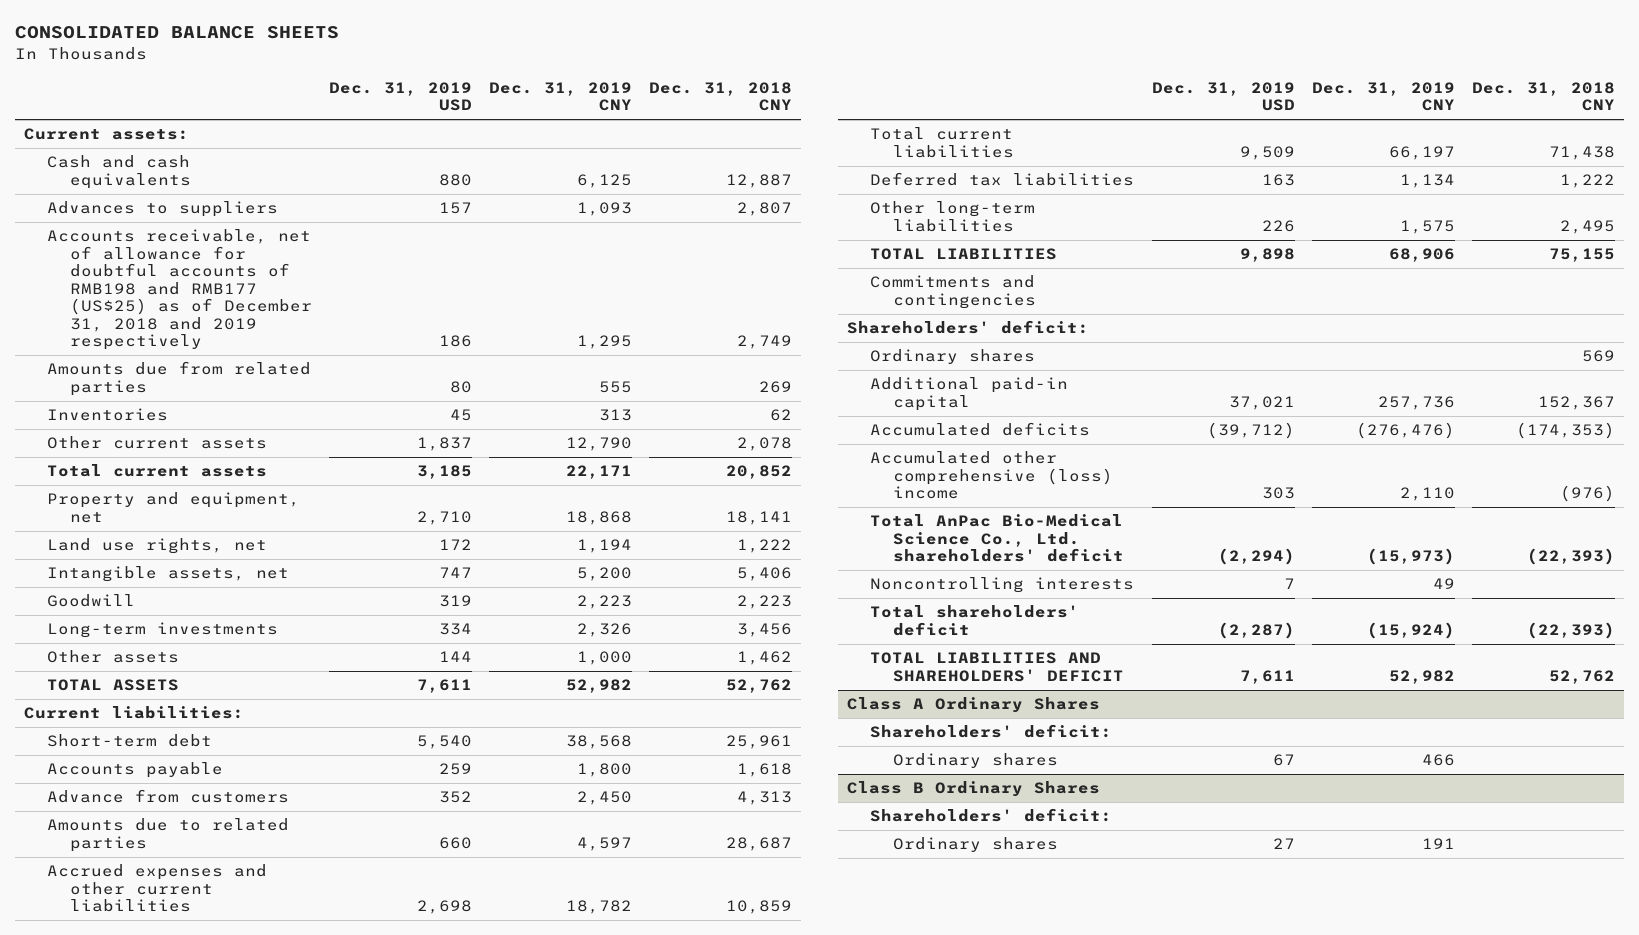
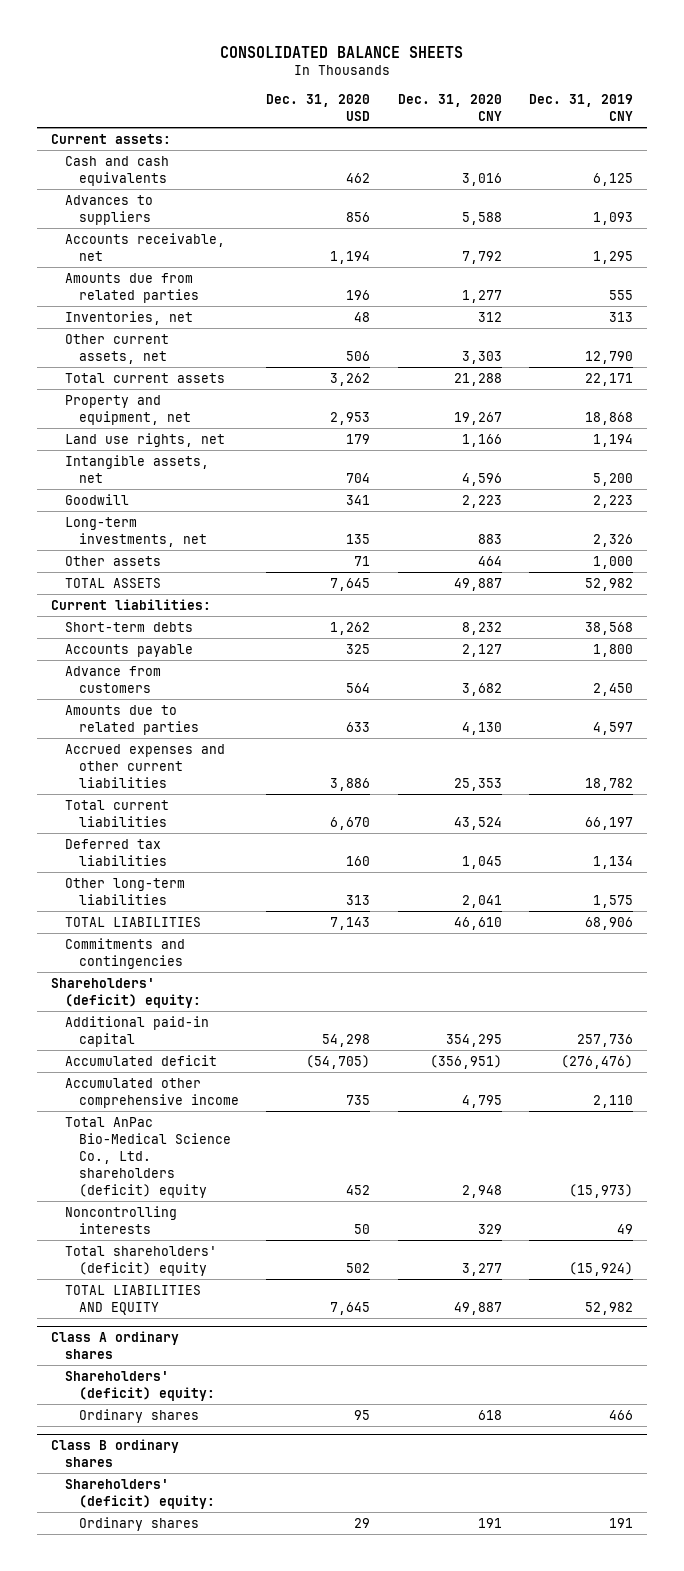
- | Dec. 31, 2019 USD | Dec. 31, 2019 CNY | Dec. 31, 2018 CNY
+ | Dec. 31, 2020 USD | Dec. 31, 2020 CNY | Dec. 31, 2019 CNY
- Accounts receivable, net of allowance for doubtful accounts of RMB198 and RMB177 (US$25) as of December 31, 2018 and 2019 respectively | 186 | 1,295 | 2,749
+ Accounts receivable, net | 1,194 | 7,792 | 1,295
- Inventories | 45 | 313 | 62
- Other current assets | 1,837 | 12,790 | 2,078
+ Inventories, net | 48 | 312 | 313
+ Other current assets, net | 506 | 3,303 | 12,790
- Long-term investments | 334 | 2,326 | 3,456
+ Long-term investments, net | 135 | 883 | 2,326
- Short-term debt | 5,540 | 38,568 | 25,961
+ Short-term debts | 1,262 | 8,232 | 38,568
- Shareholders' deficit:
- Ordinary shares | | | 569
+ Shareholders' (deficit) equity:
- Accumulated deficits | (39,712) | (276,476) | (174,353)
- Accumulated other comprehensive (loss) income | 303 | 2,110 | (976)
- Total AnPac Bio-Medical Science Co., Ltd. shareholders' deficit | (2,294) | (15,973) | (22,393)
+ Accumulated deficit | (54,705) | (356,951) | (276,476)
+ Accumulated other comprehensive income | 735 | 4,795 | 2,110
+ Total AnPac Bio-Medical Science Co., Ltd. shareholders (deficit) equity | 452 | 2,948 | (15,973)
- Total shareholders' deficit | (2,287) | (15,924) | (22,393)
- TOTAL LIABILITIES AND SHAREHOLDERS' DEFICIT | 7,611 | 52,982 | 52,762
- Class A Ordinary Shares
- Shareholders' deficit:
+ Total shareholders' (deficit) equity | 502 | 3,277 | (15,924)
+ TOTAL LIABILITIES AND EQUITY | 7,645 | 49,887 | 52,982
+ Class A ordinary shares
+ Shareholders' (deficit) equity:
- Class B Ordinary Shares
- Shareholders' deficit:
+ Class B ordinary shares
+ Shareholders' (deficit) equity:

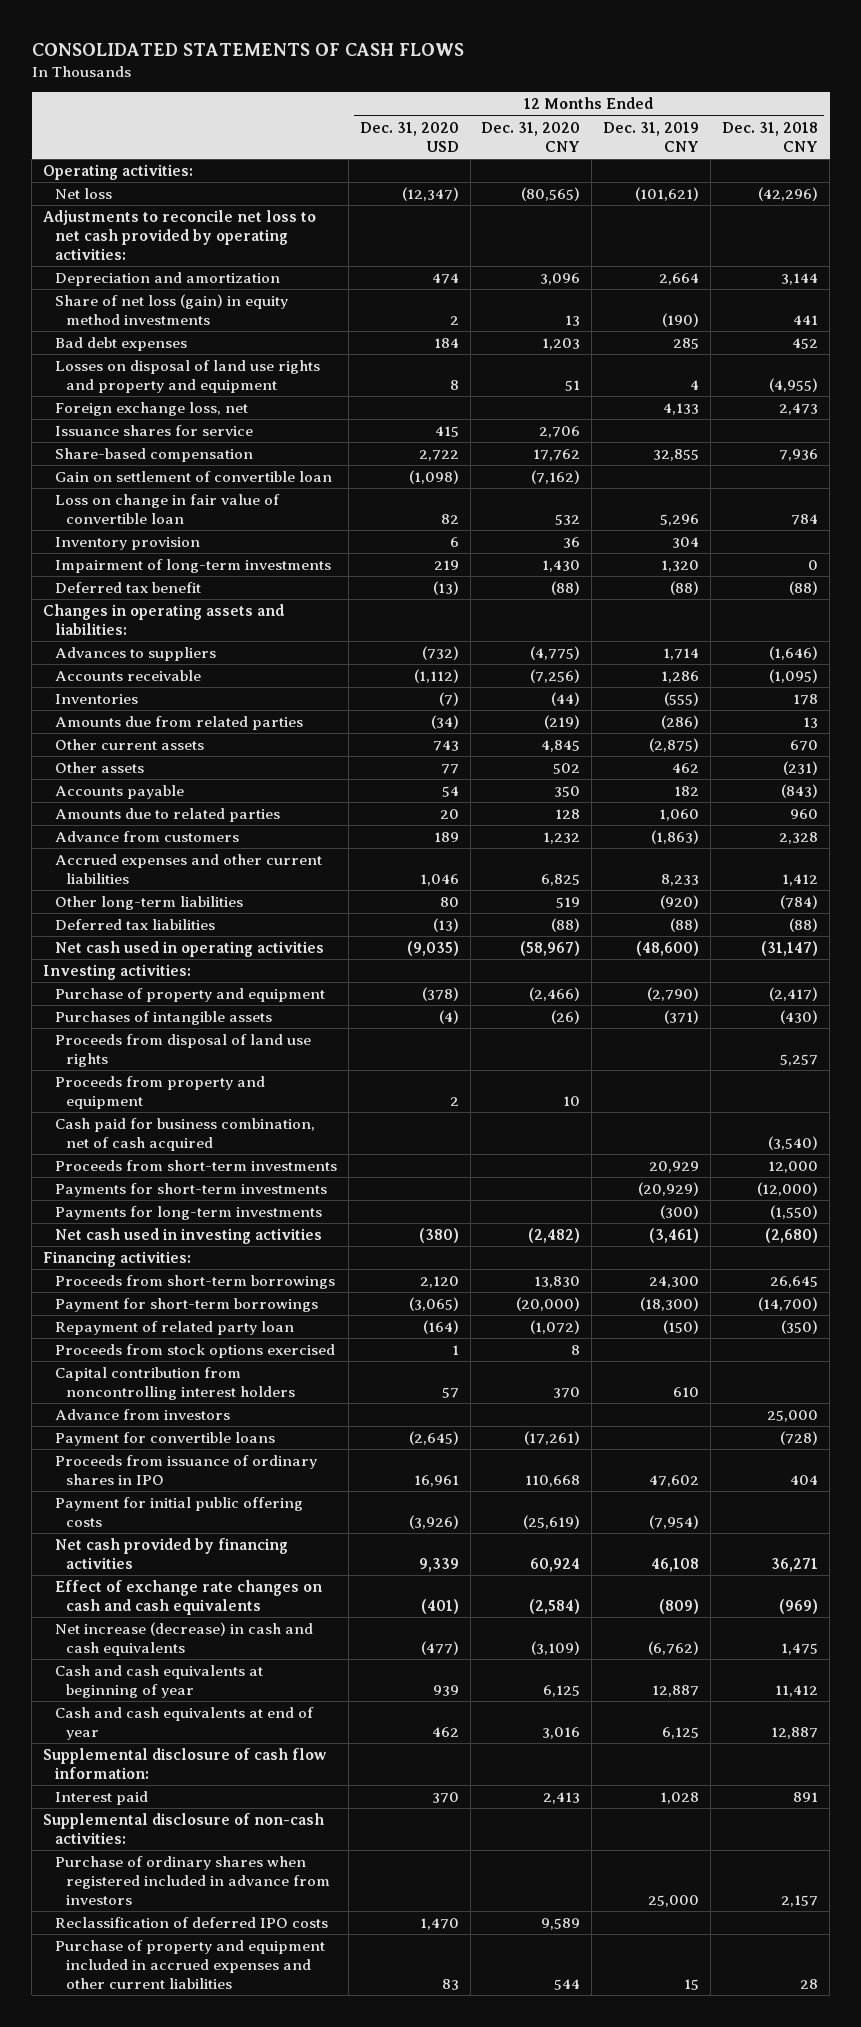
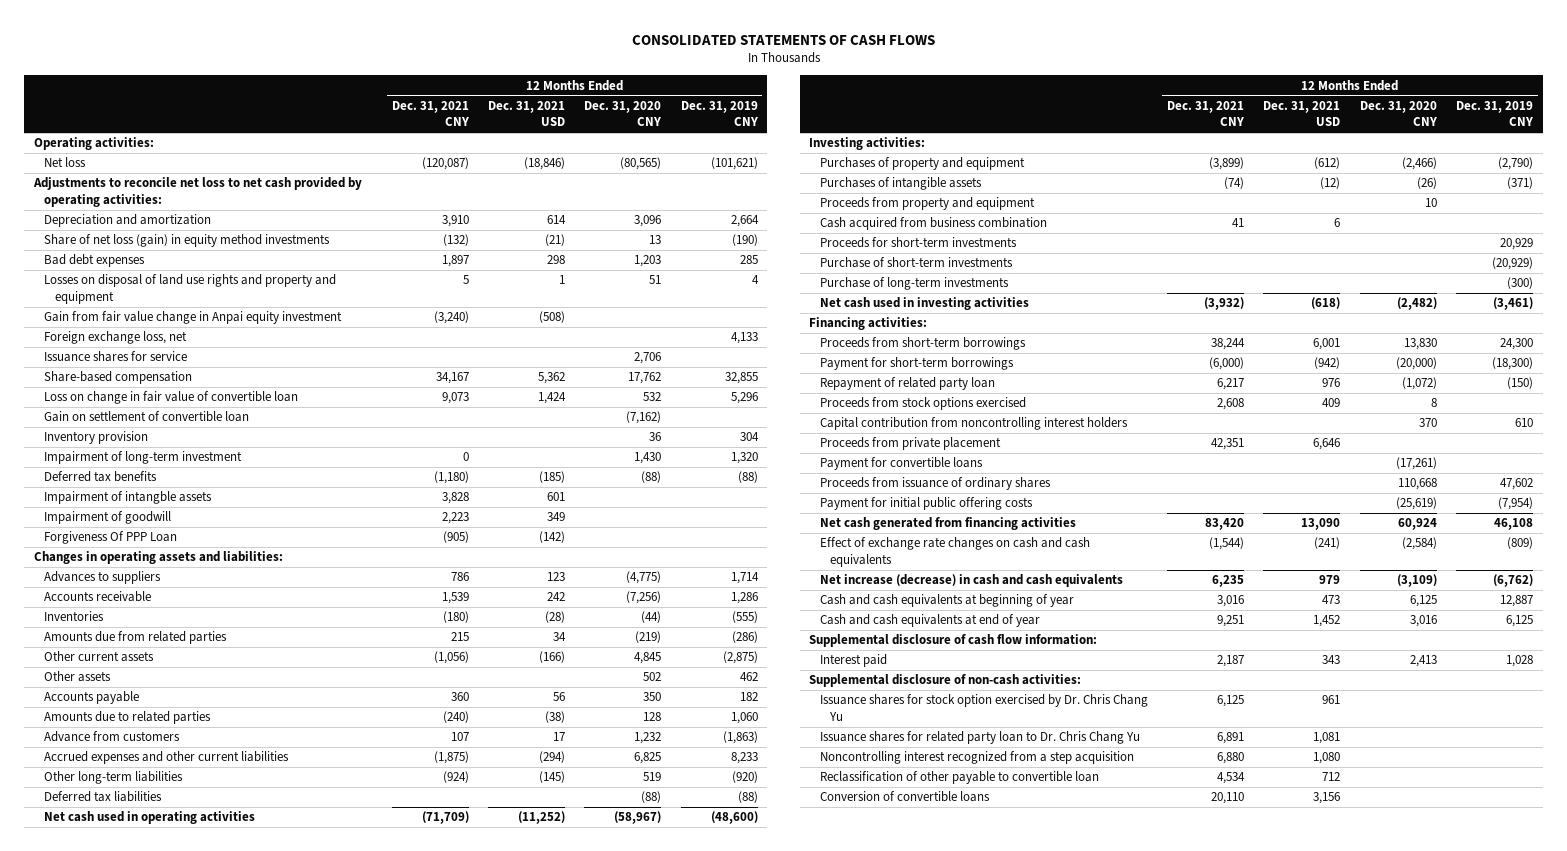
- | 12 Months Ended Dec. 31, 2020 USD | 12 Months Ended Dec. 31, 2020 CNY | 12 Months Ended Dec. 31, 2019 CNY | 12 Months Ended Dec. 31, 2018 CNY
+ | 12 Months Ended Dec. 31, 2021 CNY | 12 Months Ended Dec. 31, 2021 USD | 12 Months Ended Dec. 31, 2020 CNY | 12 Months Ended Dec. 31, 2019 CNY
+ Gain from fair value change in Anpai equity investment | (3,240) | (508) | |
moved down: Gain on settlement of convertible loan | | | (7,162) |
- Impairment of long-term investments | 219 | 1,430 | 1,320 | 0
- Deferred tax benefit | (13) | (88) | (88) | (88)
+ Impairment of long-term investment | 0 | | 1,430 | 1,320
+ Deferred tax benefits | (1,180) | (185) | (88) | (88)
+ Impairment of intangble assets | 3,828 | 601 | |
+ Impairment of goodwill | 2,223 | 349 | |
+ Forgiveness Of PPP Loan | (905) | (142) | |
- Purchase of property and equipment | (378) | (2,466) | (2,790) | (2,417)
+ Purchases of property and equipment | (3,899) | (612) | (2,466) | (2,790)
- Proceeds from disposal of land use rights | | | | 5,257
- Cash paid for business combination, net of cash acquired | | | | (3,540)
- Proceeds from short-term investments | | | 20,929 | 12,000
- Payments for short-term investments | | | (20,929) | (12,000)
- Payments for long-term investments | | | (300) | (1,550)
+ Cash acquired from business combination | 41 | 6 | |
+ Proceeds for short-term investments | | | | 20,929
+ Purchase of short-term investments | | | | (20,929)
+ Purchase of long-term investments | | | | (300)
- Advance from investors | | | | 25,000
+ Proceeds from private placement | 42,351 | 6,646 | |
- Proceeds from issuance of ordinary shares in IPO | 16,961 | 110,668 | 47,602 | 404
+ Proceeds from issuance of ordinary shares | | | 110,668 | 47,602
- Net cash provided by financing activities | 9,339 | 60,924 | 46,108 | 36,271
+ Net cash generated from financing activities | 83,420 | 13,090 | 60,924 | 46,108
- Purchase of ordinary shares when registered included in advance from investors | | | 25,000 | 2,157
- Reclassification of deferred IPO costs | 1,470 | 9,589 | |
- Purchase of property and equipment included in accrued expenses and other current liabilities | 83 | 544 | 15 | 28
+ Issuance shares for stock option exercised by Dr. Chris Chang Yu | 6,125 | 961 | |
+ Issuance shares for related party loan to Dr. Chris Chang Yu | 6,891 | 1,081 | |
+ Noncontrolling interest recognized from a step acquisition | 6,880 | 1,080 | |
+ Reclassification of other payable to convertible loan | 4,534 | 712 | |
+ Conversion of convertible loans | 20,110 | 3,156 | |

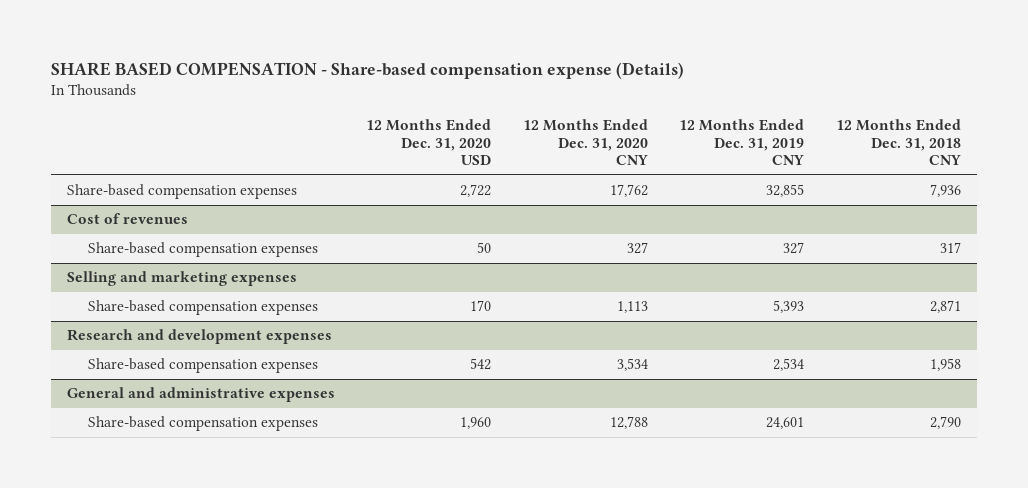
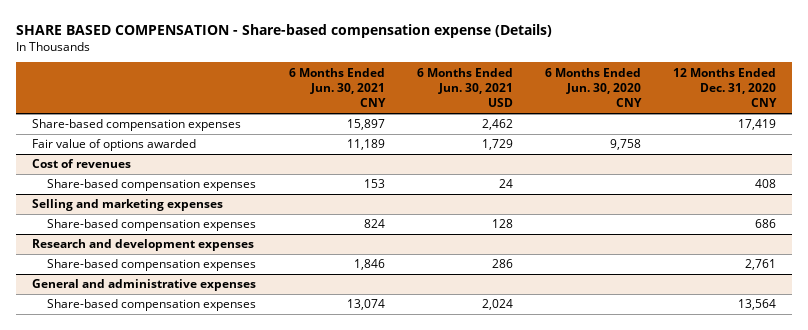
- | 12 Months Ended Dec. 31, 2020 USD | 12 Months Ended Dec. 31, 2020 CNY | 12 Months Ended Dec. 31, 2019 CNY | 12 Months Ended Dec. 31, 2018 CNY
+ | 6 Months Ended Jun. 30, 2021 CNY | 6 Months Ended Jun. 30, 2021 USD | 6 Months Ended Jun. 30, 2020 CNY | 12 Months Ended Dec. 31, 2020 CNY
- Share-based compensation expenses | 2,722 | 17,762 | 32,855 | 7,936
+ Share-based compensation expenses | 15,897 | 2,462 | | 17,419
+ Fair value of options awarded | 11,189 | 1,729 | 9,758 |
@ Cost of revenues
- Share-based compensation expenses | 50 | 327 | 327 | 317
+ Share-based compensation expenses | 153 | 24 | | 408
@ Selling and marketing expenses
- Share-based compensation expenses | 170 | 1,113 | 5,393 | 2,871
+ Share-based compensation expenses | 824 | 128 | | 686
@ Research and development expenses
- Share-based compensation expenses | 542 | 3,534 | 2,534 | 1,958
+ Share-based compensation expenses | 1,846 | 286 | | 2,761
@ General and administrative expenses
- Share-based compensation expenses | 1,960 | 12,788 | 24,601 | 2,790
+ Share-based compensation expenses | 13,074 | 2,024 | | 13,564

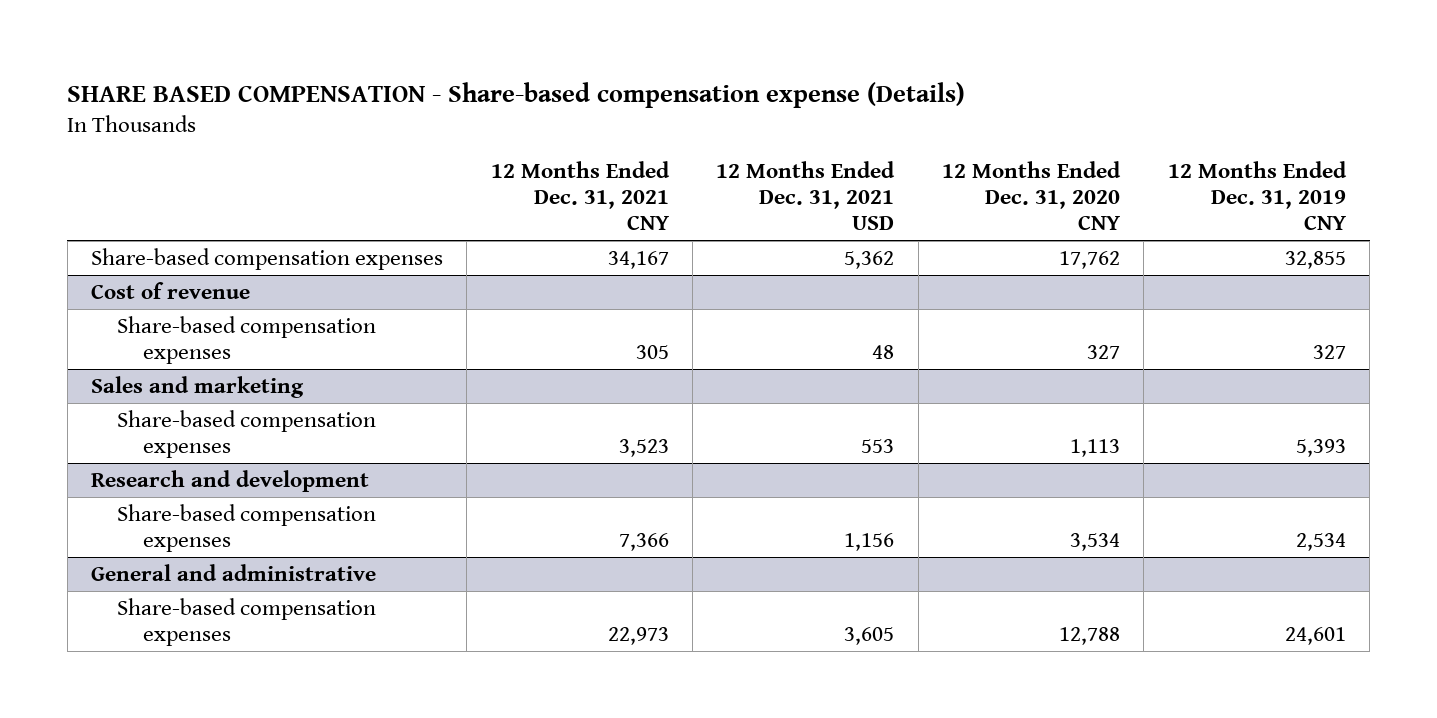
- | 6 Months Ended Jun. 30, 2021 CNY | 6 Months Ended Jun. 30, 2021 USD | 6 Months Ended Jun. 30, 2020 CNY | 12 Months Ended Dec. 31, 2020 CNY
+ | 12 Months Ended Dec. 31, 2021 CNY | 12 Months Ended Dec. 31, 2021 USD | 12 Months Ended Dec. 31, 2020 CNY | 12 Months Ended Dec. 31, 2019 CNY
- Share-based compensation expenses | 15,897 | 2,462 | | 17,419
- Fair value of options awarded | 11,189 | 1,729 | 9,758 |
- Cost of revenues
- Share-based compensation expenses | 153 | 24 | | 408
- Selling and marketing expenses
- Share-based compensation expenses | 824 | 128 | | 686
- Research and development expenses
- Share-based compensation expenses | 1,846 | 286 | | 2,761
- General and administrative expenses
- Share-based compensation expenses | 13,074 | 2,024 | | 13,564
+ Share-based compensation expenses | 34,167 | 5,362 | 17,762 | 32,855
+ Cost of revenue
+ Share-based compensation expenses | 305 | 48 | 327 | 327
+ Sales and marketing
+ Share-based compensation expenses | 3,523 | 553 | 1,113 | 5,393
+ Research and development
+ Share-based compensation expenses | 7,366 | 1,156 | 3,534 | 2,534
+ General and administrative
+ Share-based compensation expenses | 22,973 | 3,605 | 12,788 | 24,601

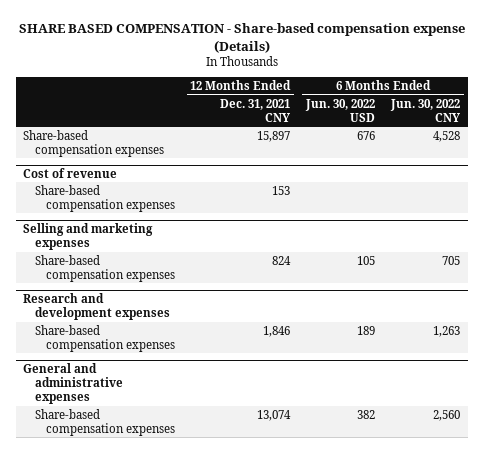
- | 12 Months Ended Dec. 31, 2021 CNY | 12 Months Ended Dec. 31, 2021 USD | 12 Months Ended Dec. 31, 2020 CNY | 12 Months Ended Dec. 31, 2019 CNY
+ | 12 Months Ended Dec. 31, 2021 CNY | 6 Months Ended Jun. 30, 2022 USD | 6 Months Ended Jun. 30, 2022 CNY
- Share-based compensation expenses | 34,167 | 5,362 | 17,762 | 32,855
+ Share-based compensation expenses | 15,897 | 676 | 4,528
@ Cost of revenue
- Share-based compensation expenses | 305 | 48 | 327 | 327
- Sales and marketing
- Share-based compensation expenses | 3,523 | 553 | 1,113 | 5,393
- Research and development
- Share-based compensation expenses | 7,366 | 1,156 | 3,534 | 2,534
- General and administrative
- Share-based compensation expenses | 22,973 | 3,605 | 12,788 | 24,601
@ Cost of revenue
+ Share-based compensation expenses | 153 | |
+ Selling and marketing expenses
+ Share-based compensation expenses | 824 | 105 | 705
+ Research and development expenses
+ Share-based compensation expenses | 1,846 | 189 | 1,263
+ General and administrative expenses
+ Share-based compensation expenses | 13,074 | 382 | 2,560

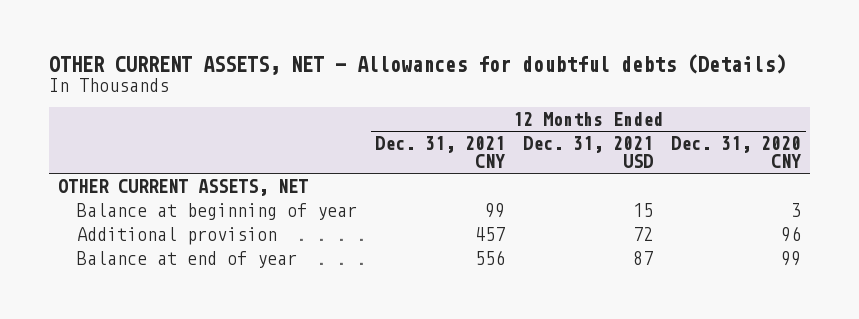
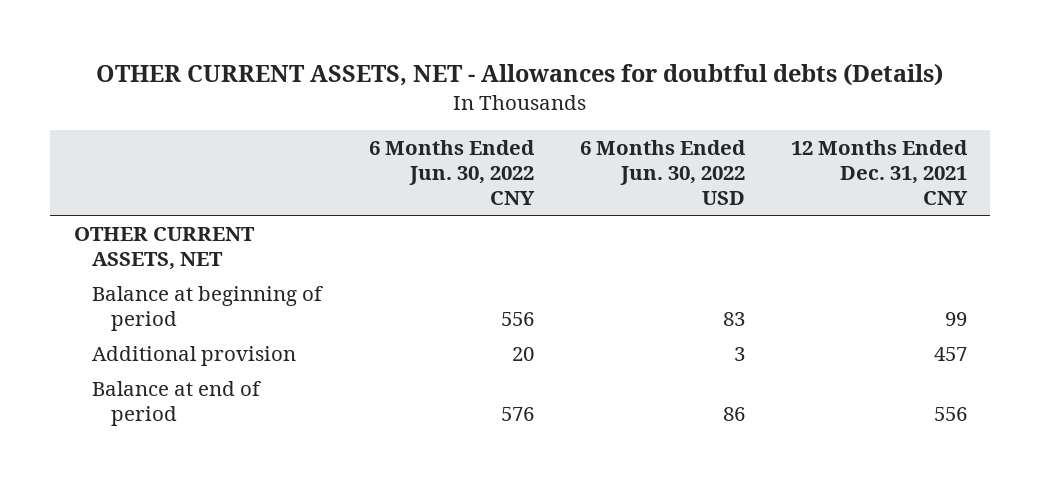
- | 12 Months Ended Dec. 31, 2021 CNY | 12 Months Ended Dec. 31, 2021 USD | 12 Months Ended Dec. 31, 2020 CNY
+ | 6 Months Ended Jun. 30, 2022 CNY | 6 Months Ended Jun. 30, 2022 USD | 12 Months Ended Dec. 31, 2021 CNY
- Balance at beginning of year | 99 | 15 | 3
+ Balance at beginning of period | 556 | 83 | 99
- Balance at end of year | 556 | 87 | 99
+ Balance at end of period | 576 | 86 | 556

